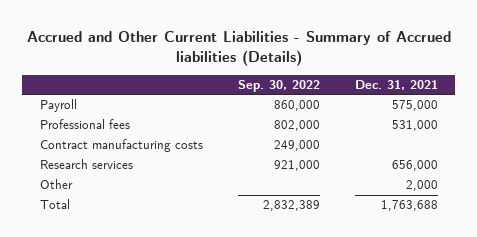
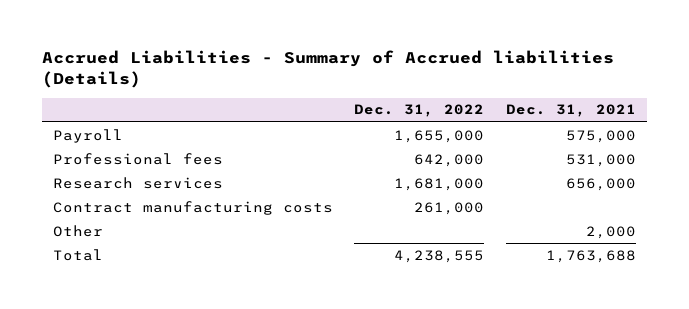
- Accrued and Other Current Liabilities - Summary of Accrued liabilities (Details)
+ Accrued Liabilities - Summary of Accrued liabilities (Details)
- | Sep. 30, 2022 | Dec. 31, 2021
+ | Dec. 31, 2022 | Dec. 31, 2021
moved down: Contract manufacturing costs | 261,000 |

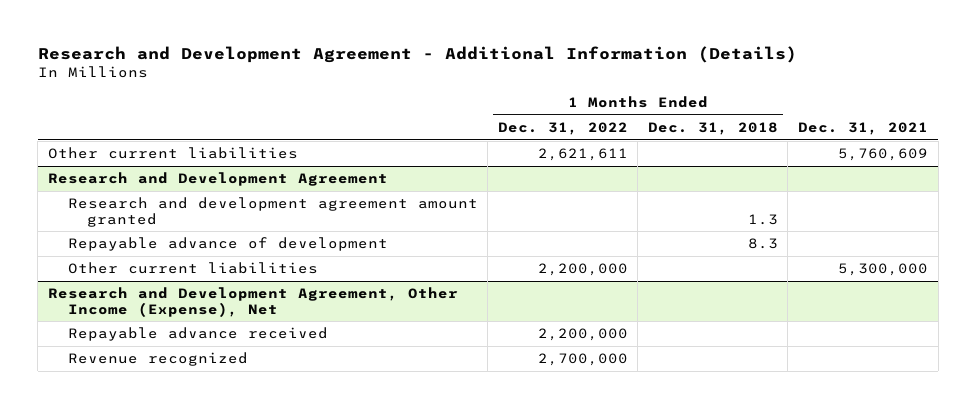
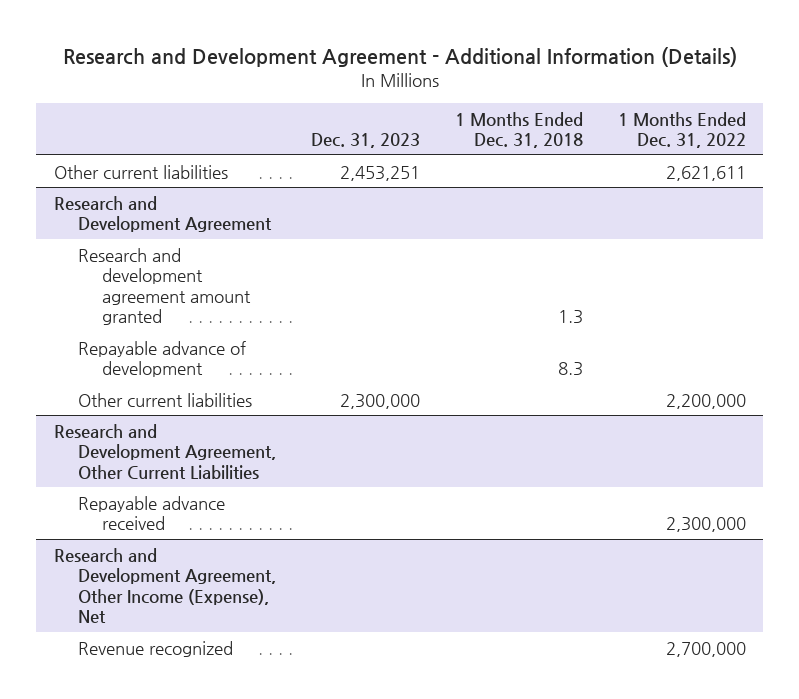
- | 1 Months Ended Dec. 31, 2022 | 1 Months Ended Dec. 31, 2018 | Dec. 31, 2021
+ | Dec. 31, 2023 | 1 Months Ended Dec. 31, 2018 | 1 Months Ended Dec. 31, 2022
+ Research and Development Agreement, Other Current Liabilities
+ Repayable advance received | | | 2,300,000
@ Research and Development Agreement, Other Income (Expense), Net
- Repayable advance received | 2,200,000 | |

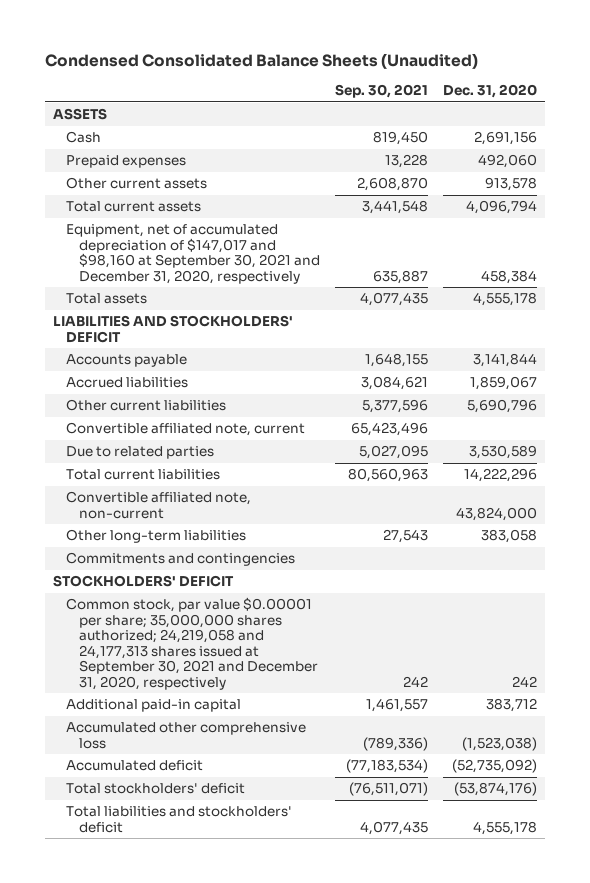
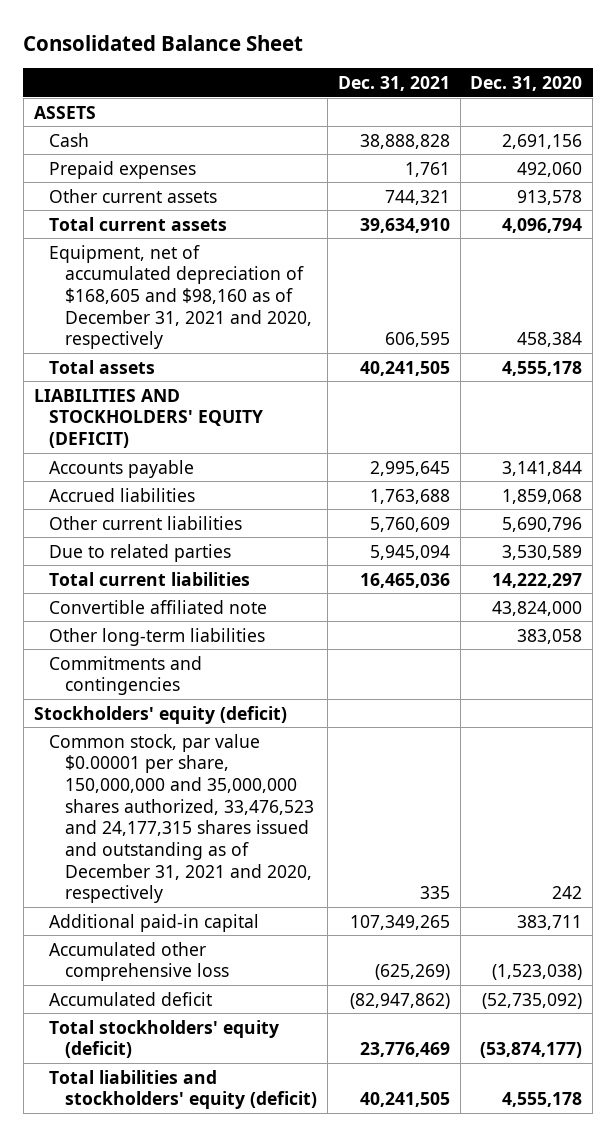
- Condensed Consolidated Balance Sheets (Unaudited)
+ Consolidated Balance Sheet
- | Sep. 30, 2021 | Dec. 31, 2020
+ | Dec. 31, 2021 | Dec. 31, 2020
- Equipment, net of accumulated depreciation of $147,017 and $98,160 at September 30, 2021 and December 31, 2020, respectively | 635,887 | 458,384
+ Equipment, net of accumulated depreciation of $168,605 and $98,160 as of December 31, 2021 and 2020, respectively | 606,595 | 458,384
- LIABILITIES AND STOCKHOLDERS' DEFICIT
+ LIABILITIES AND STOCKHOLDERS' EQUITY (DEFICIT)
- Accrued liabilities | 3,084,621 | 1,859,067
+ Accrued liabilities | 1,763,688 | 1,859,068
- Convertible affiliated note, current | 65,423,496 |
- Total current liabilities | 80,560,963 | 14,222,296
- Convertible affiliated note, non-current | | 43,824,000
+ Total current liabilities | 16,465,036 | 14,222,297
+ Convertible affiliated note | | 43,824,000
- STOCKHOLDERS' DEFICIT
- Common stock, par value $0.00001 per share; 35,000,000 shares authorized; 24,219,058 and 24,177,313 shares issued at September 30, 2021 and December 31, 2020, respectively | 242 | 242
- Additional paid-in capital | 1,461,557 | 383,712
+ Stockholders' equity (deficit)
+ Common stock, par value $0.00001 per share, 150,000,000 and 35,000,000 shares authorized, 33,476,523 and 24,177,315 shares issued and outstanding as of December 31, 2021 and 2020, respectively | 335 | 242
+ Additional paid-in capital | 107,349,265 | 383,711
- Total stockholders' deficit | (76,511,071) | (53,874,176)
- Total liabilities and stockholders' deficit | 4,077,435 | 4,555,178
+ Total stockholders' equity (deficit) | 23,776,469 | (53,874,177)
+ Total liabilities and stockholders' equity (deficit) | 40,241,505 | 4,555,178

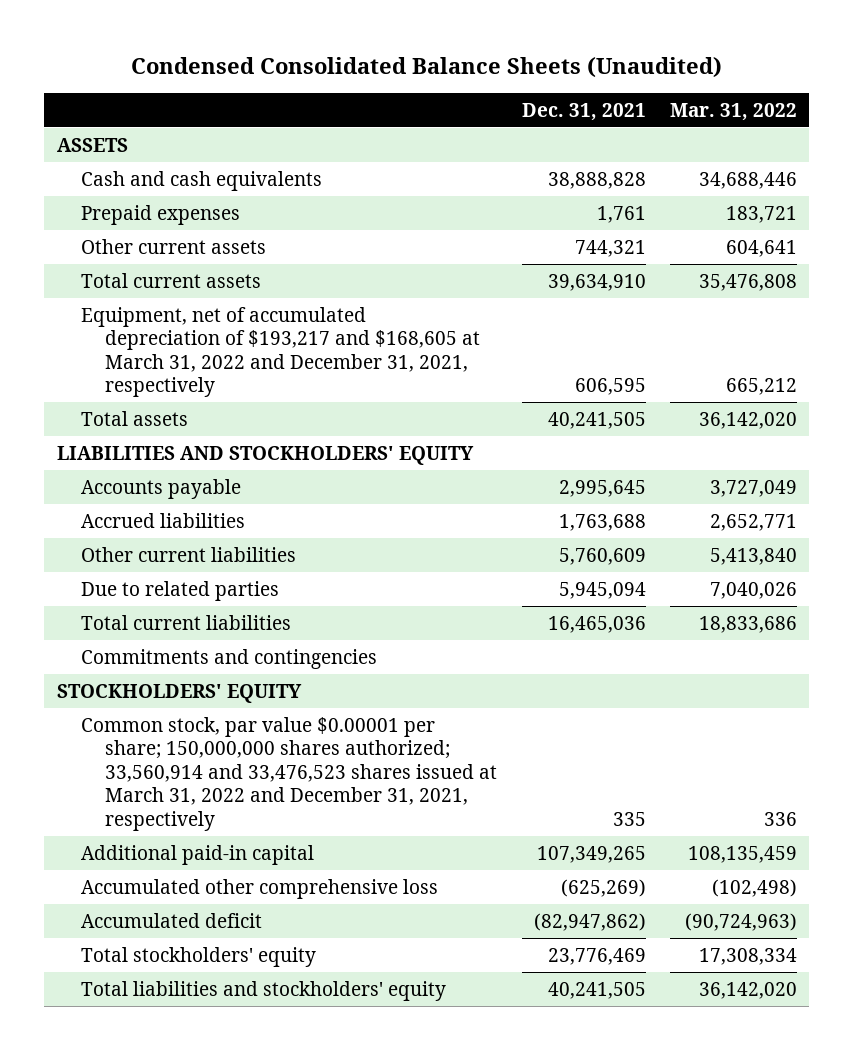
- Consolidated Balance Sheet
+ Condensed Consolidated Balance Sheets (Unaudited)
- | Dec. 31, 2021 | Dec. 31, 2020
+ | Dec. 31, 2021 | Mar. 31, 2022
- Cash | 38,888,828 | 2,691,156
+ Cash and cash equivalents | 38,888,828 | 34,688,446
- Equipment, net of accumulated depreciation of $168,605 and $98,160 as of December 31, 2021 and 2020, respectively | 606,595 | 458,384
+ Equipment, net of accumulated depreciation of $193,217 and $168,605 at March 31, 2022 and December 31, 2021, respectively | 606,595 | 665,212
- LIABILITIES AND STOCKHOLDERS' EQUITY (DEFICIT)
+ LIABILITIES AND STOCKHOLDERS' EQUITY
- Convertible affiliated note | | 43,824,000
- Other long-term liabilities | | 383,058
- Stockholders' equity (deficit)
- Common stock, par value $0.00001 per share, 150,000,000 and 35,000,000 shares authorized, 33,476,523 and 24,177,315 shares issued and outstanding as of December 31, 2021 and 2020, respectively | 335 | 242
+ STOCKHOLDERS' EQUITY
+ Common stock, par value $0.00001 per share; 150,000,000 shares authorized; 33,560,914 and 33,476,523 shares issued at March 31, 2022 and December 31, 2021, respectively | 335 | 336
- Total stockholders' equity (deficit) | 23,776,469 | (53,874,177)
- Total liabilities and stockholders' equity (deficit) | 40,241,505 | 4,555,178
+ Total stockholders' equity | 23,776,469 | 17,308,334
+ Total liabilities and stockholders' equity | 40,241,505 | 36,142,020

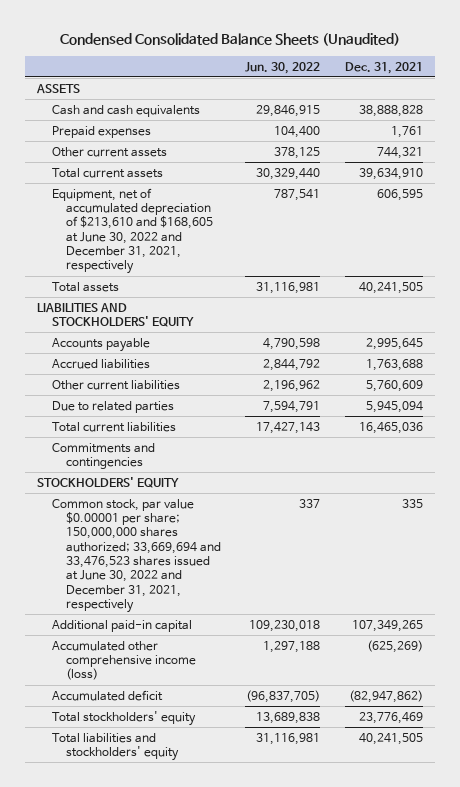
- | Dec. 31, 2021 | Mar. 31, 2022
+ | Jun. 30, 2022 | Dec. 31, 2021
- Equipment, net of accumulated depreciation of $193,217 and $168,605 at March 31, 2022 and December 31, 2021, respectively | 606,595 | 665,212
+ Equipment, net of accumulated depreciation of $213,610 and $168,605 at June 30, 2022 and December 31, 2021, respectively | 787,541 | 606,595
- Common stock, par value $0.00001 per share; 150,000,000 shares authorized; 33,560,914 and 33,476,523 shares issued at March 31, 2022 and December 31, 2021, respectively | 335 | 336
+ Common stock, par value $0.00001 per share; 150,000,000 shares authorized; 33,669,694 and 33,476,523 shares issued at June 30, 2022 and December 31, 2021, respectively | 337 | 335
- Accumulated other comprehensive loss | (625,269) | (102,498)
+ Accumulated other comprehensive income (loss) | 1,297,188 | (625,269)

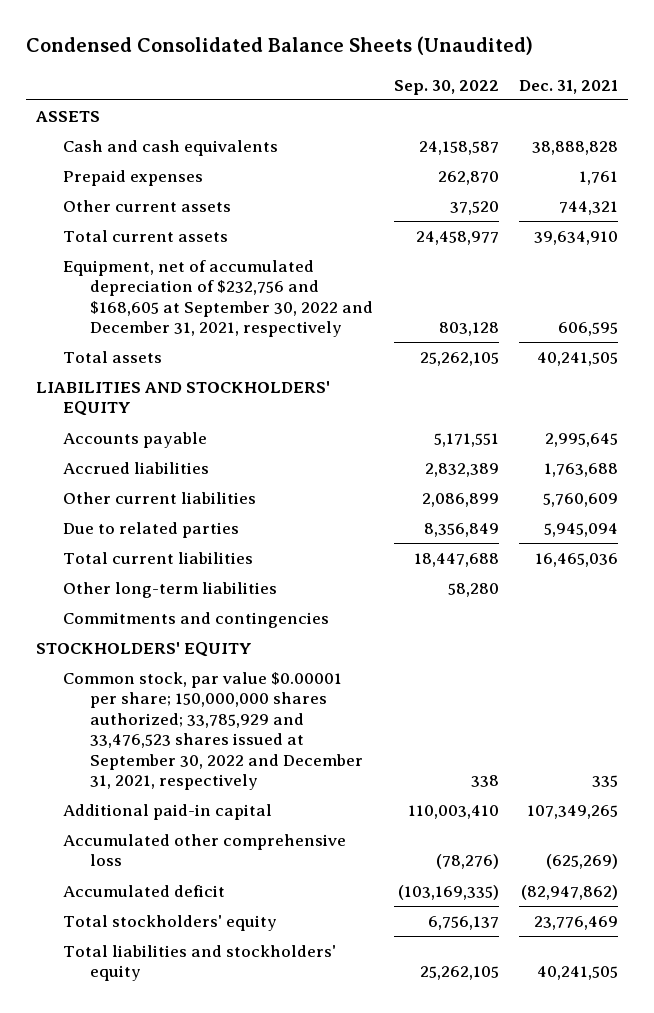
- | Jun. 30, 2022 | Dec. 31, 2021
+ | Sep. 30, 2022 | Dec. 31, 2021
- Equipment, net of accumulated depreciation of $213,610 and $168,605 at June 30, 2022 and December 31, 2021, respectively | 787,541 | 606,595
+ Equipment, net of accumulated depreciation of $232,756 and $168,605 at September 30, 2022 and December 31, 2021, respectively | 803,128 | 606,595
+ Other long-term liabilities | 58,280 |
- Common stock, par value $0.00001 per share; 150,000,000 shares authorized; 33,669,694 and 33,476,523 shares issued at June 30, 2022 and December 31, 2021, respectively | 337 | 335
+ Common stock, par value $0.00001 per share; 150,000,000 shares authorized; 33,785,929 and 33,476,523 shares issued at September 30, 2022 and December 31, 2021, respectively | 338 | 335
- Accumulated other comprehensive income (loss) | 1,297,188 | (625,269)
+ Accumulated other comprehensive loss | (78,276) | (625,269)

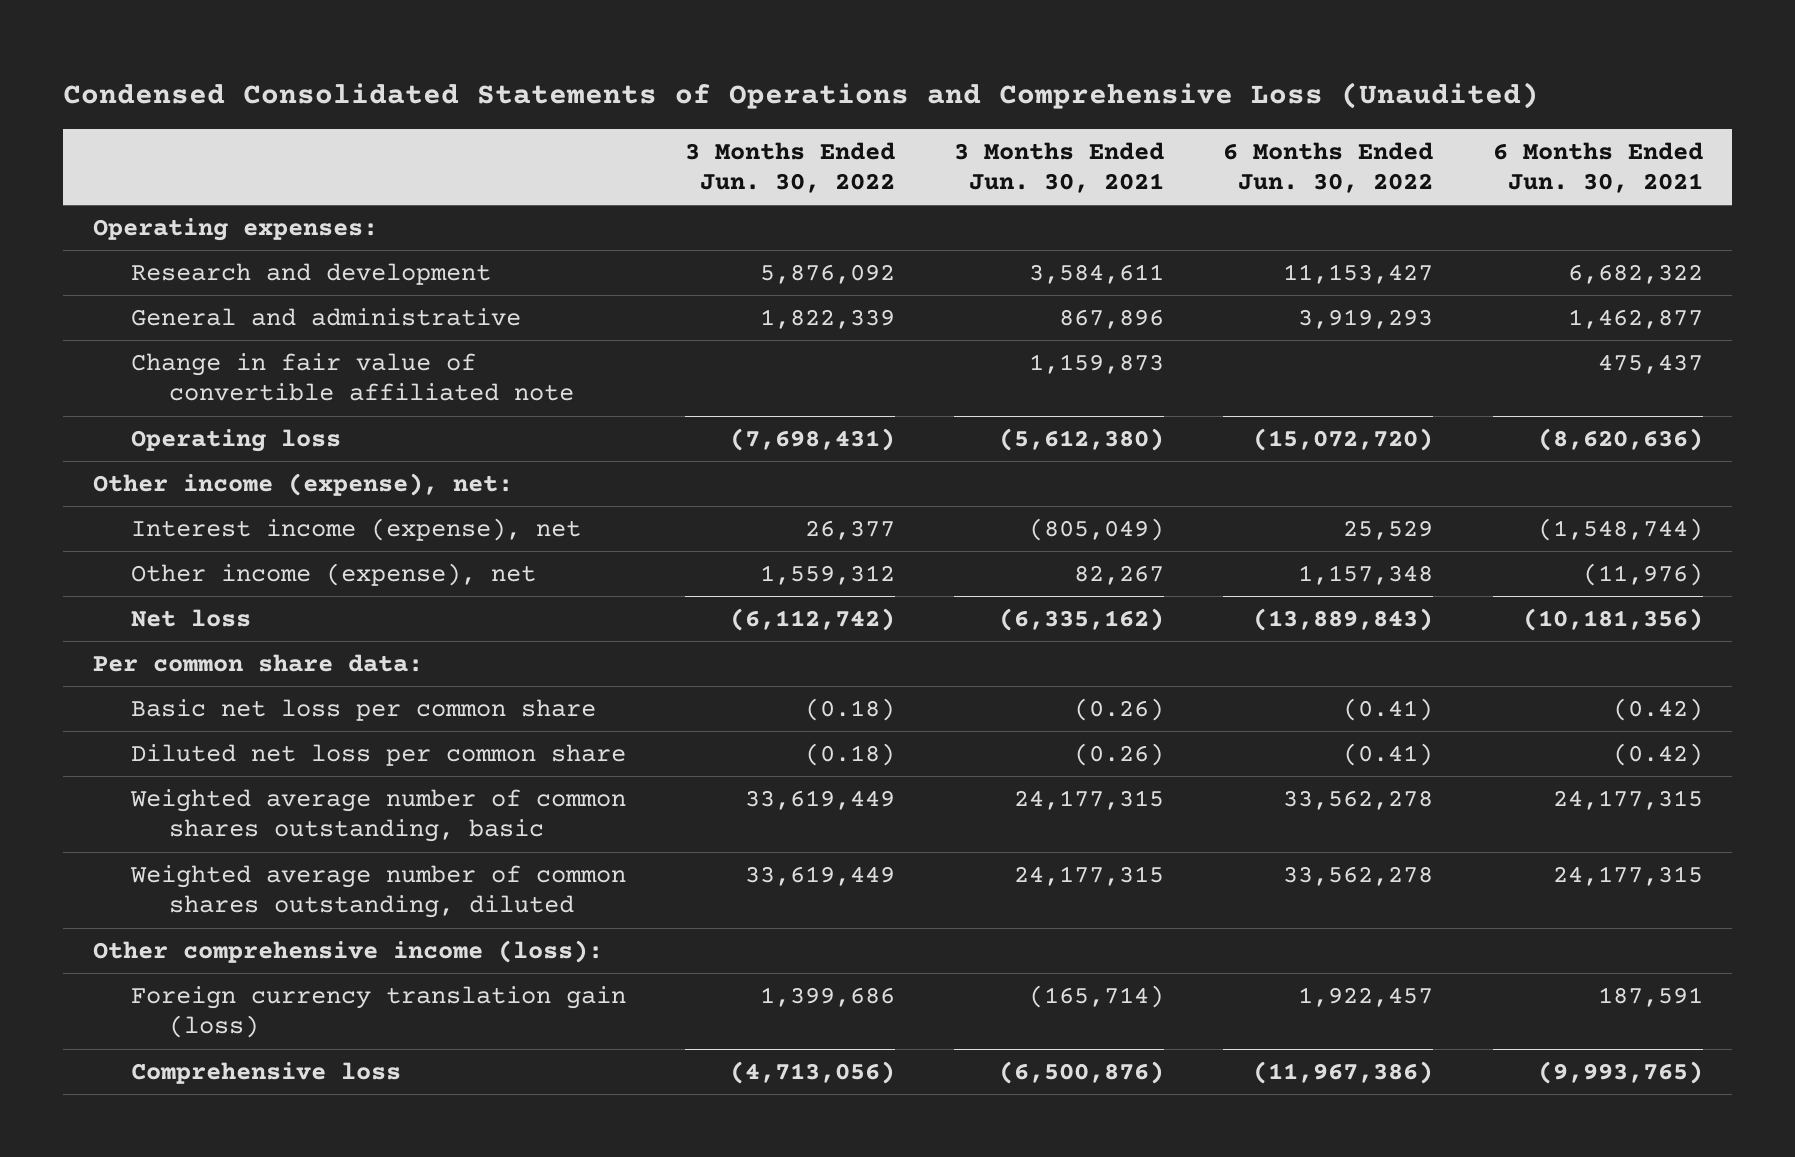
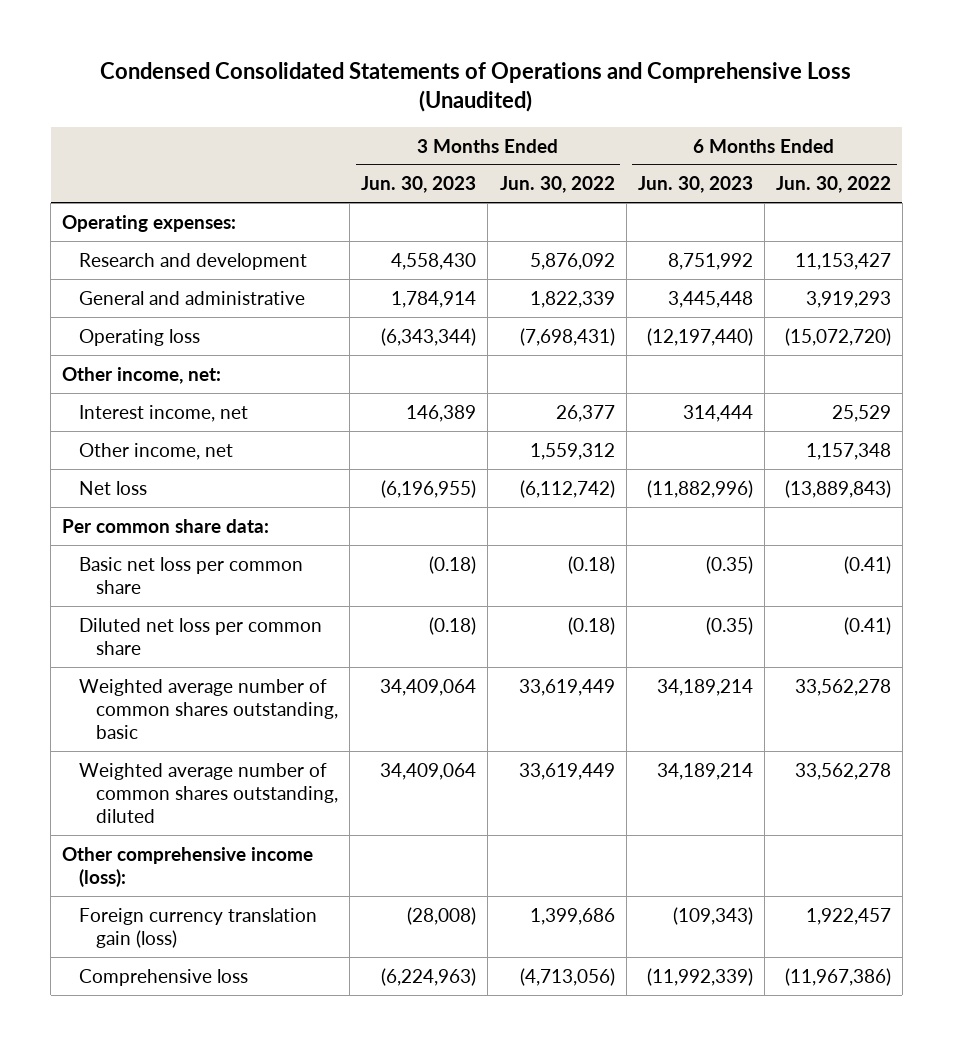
- | 3 Months Ended Jun. 30, 2022 | 3 Months Ended Jun. 30, 2021 | 6 Months Ended Jun. 30, 2022 | 6 Months Ended Jun. 30, 2021
+ | 3 Months Ended Jun. 30, 2023 | 3 Months Ended Jun. 30, 2022 | 6 Months Ended Jun. 30, 2023 | 6 Months Ended Jun. 30, 2022
- Change in fair value of convertible affiliated note | | 1,159,873 | | 475,437
- Other income (expense), net:
- Interest income (expense), net | 26,377 | (805,049) | 25,529 | (1,548,744)
- Other income (expense), net | 1,559,312 | 82,267 | 1,157,348 | (11,976)
+ Other income, net:
+ Interest income, net | 146,389 | 26,377 | 314,444 | 25,529
+ Other income, net | | 1,559,312 | | 1,157,348

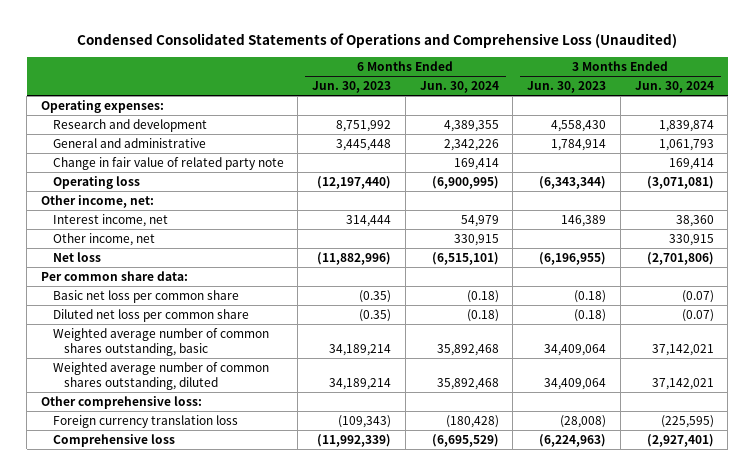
- | 3 Months Ended Jun. 30, 2023 | 3 Months Ended Jun. 30, 2022 | 6 Months Ended Jun. 30, 2023 | 6 Months Ended Jun. 30, 2022
+ | 6 Months Ended Jun. 30, 2023 | 6 Months Ended Jun. 30, 2024 | 3 Months Ended Jun. 30, 2023 | 3 Months Ended Jun. 30, 2024
+ Change in fair value of related party note | | 169,414 | | 169,414
- Other comprehensive income (loss):
- Foreign currency translation gain (loss) | (28,008) | 1,399,686 | (109,343) | 1,922,457
+ Other comprehensive loss:
+ Foreign currency translation loss | (109,343) | (180,428) | (28,008) | (225,595)

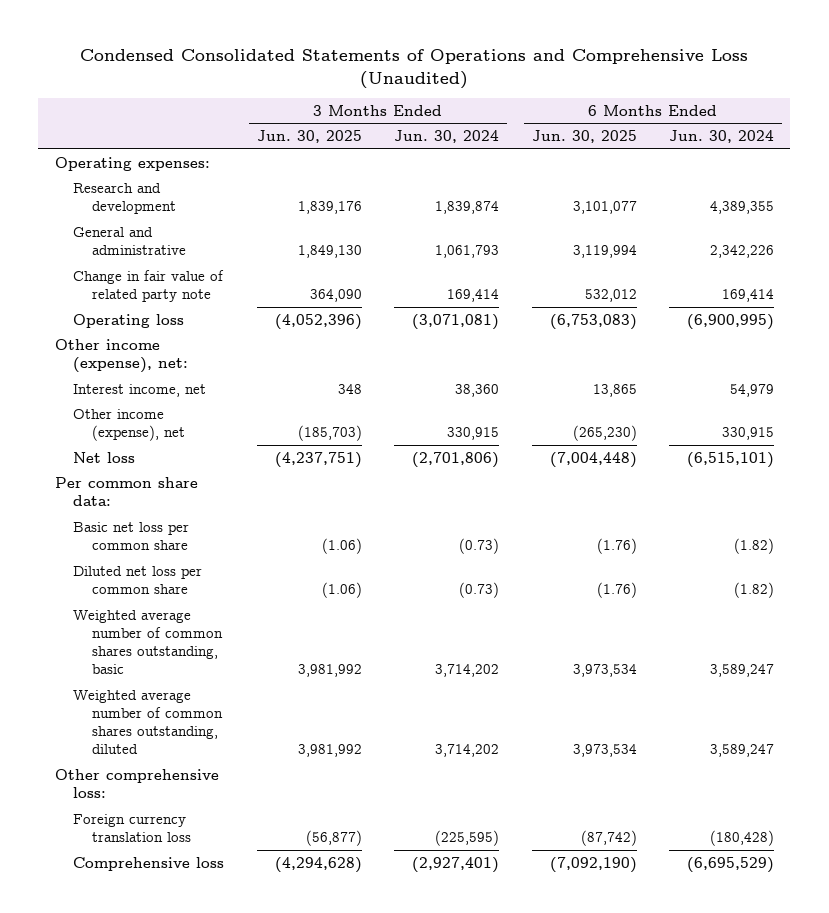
- | 6 Months Ended Jun. 30, 2023 | 6 Months Ended Jun. 30, 2024 | 3 Months Ended Jun. 30, 2023 | 3 Months Ended Jun. 30, 2024
+ | 3 Months Ended Jun. 30, 2025 | 3 Months Ended Jun. 30, 2024 | 6 Months Ended Jun. 30, 2025 | 6 Months Ended Jun. 30, 2024
- Other income, net:
+ Other income (expense), net:
- Other income, net | | 330,915 | | 330,915
+ Other income (expense), net | (185,703) | 330,915 | (265,230) | 330,915
- Basic net loss per common share | (0.35) | (0.18) | (0.18) | (0.07)
- Diluted net loss per common share | (0.35) | (0.18) | (0.18) | (0.07)
- Weighted average number of common shares outstanding, basic | 34,189,214 | 35,892,468 | 34,409,064 | 37,142,021
- Weighted average number of common shares outstanding, diluted | 34,189,214 | 35,892,468 | 34,409,064 | 37,142,021
+ Basic net loss per common share | (1.06) | (0.73) | (1.76) | (1.82)
+ Diluted net loss per common share | (1.06) | (0.73) | (1.76) | (1.82)
+ Weighted average number of common shares outstanding, basic | 3,981,992 | 3,714,202 | 3,973,534 | 3,589,247
+ Weighted average number of common shares outstanding, diluted | 3,981,992 | 3,714,202 | 3,973,534 | 3,589,247

